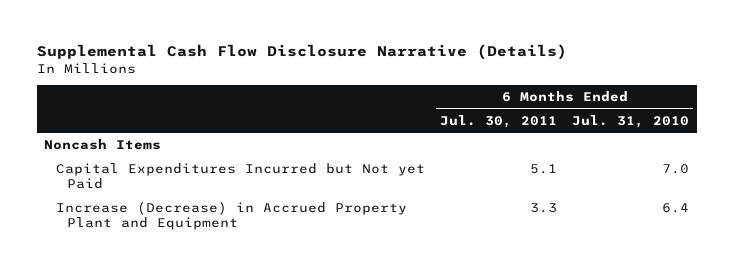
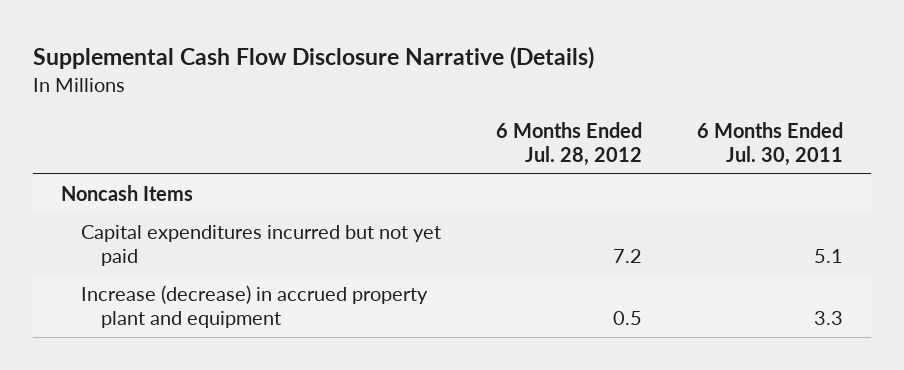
- | 6 Months Ended Jul. 30, 2011 | 6 Months Ended Jul. 31, 2010
+ | 6 Months Ended Jul. 28, 2012 | 6 Months Ended Jul. 30, 2011
- Capital Expenditures Incurred but Not yet Paid | 5.1 | 7.0
- Increase (Decrease) in Accrued Property Plant and Equipment | 3.3 | 6.4
+ Capital expenditures incurred but not yet paid | 7.2 | 5.1
+ Increase (decrease) in accrued property plant and equipment | 0.5 | 3.3

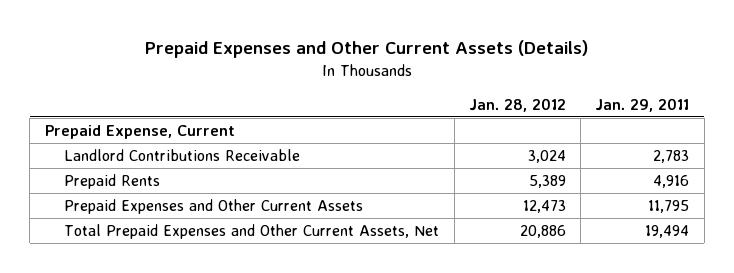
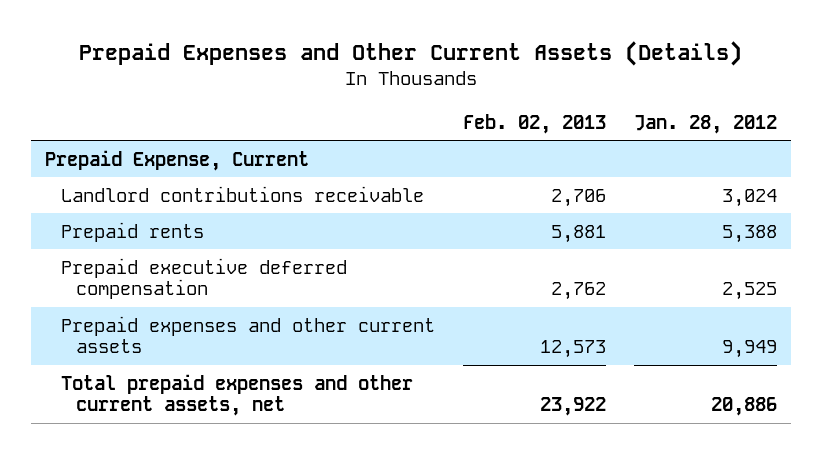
- | Jan. 28, 2012 | Jan. 29, 2011
+ | Feb. 02, 2013 | Jan. 28, 2012
- Landlord Contributions Receivable | 3,024 | 2,783
- Prepaid Rents | 5,389 | 4,916
- Prepaid Expenses and Other Current Assets | 12,473 | 11,795
- Total Prepaid Expenses and Other Current Assets, Net | 20,886 | 19,494
+ Landlord contributions receivable | 2,706 | 3,024
+ Prepaid rents | 5,881 | 5,388
+ Prepaid executive deferred compensation | 2,762 | 2,525
+ Prepaid expenses and other current assets | 12,573 | 9,949
+ Total prepaid expenses and other current assets, net | 23,922 | 20,886

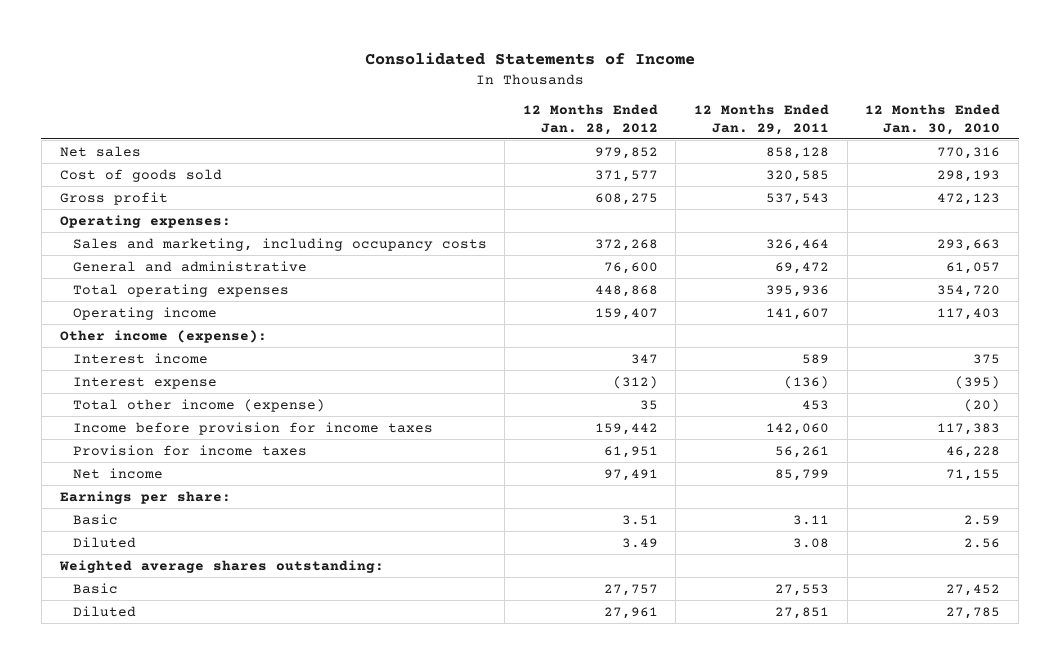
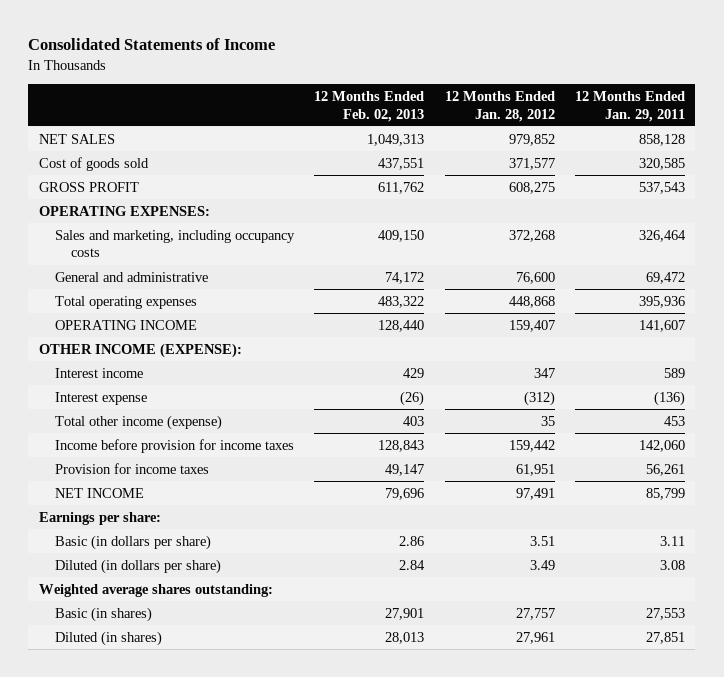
- | 12 Months Ended Jan. 28, 2012 | 12 Months Ended Jan. 29, 2011 | 12 Months Ended Jan. 30, 2010
+ | 12 Months Ended Feb. 02, 2013 | 12 Months Ended Jan. 28, 2012 | 12 Months Ended Jan. 29, 2011
- Net sales | 979,852 | 858,128 | 770,316
+ NET SALES | 1,049,313 | 979,852 | 858,128
- Gross profit | 608,275 | 537,543 | 472,123
- Operating expenses:
+ GROSS PROFIT | 611,762 | 608,275 | 537,543
+ OPERATING EXPENSES:
- Operating income | 159,407 | 141,607 | 117,403
- Other income (expense):
+ OPERATING INCOME | 128,440 | 159,407 | 141,607
+ OTHER INCOME (EXPENSE):
- Net income | 97,491 | 85,799 | 71,155
+ NET INCOME | 79,696 | 97,491 | 85,799
- Basic | 3.51 | 3.11 | 2.59
- Diluted | 3.49 | 3.08 | 2.56
+ Basic (in dollars per share) | 2.86 | 3.51 | 3.11
+ Diluted (in dollars per share) | 2.84 | 3.49 | 3.08
- Basic | 27,757 | 27,553 | 27,452
- Diluted | 27,961 | 27,851 | 27,785
+ Basic (in shares) | 27,901 | 27,757 | 27,553
+ Diluted (in shares) | 28,013 | 27,961 | 27,851

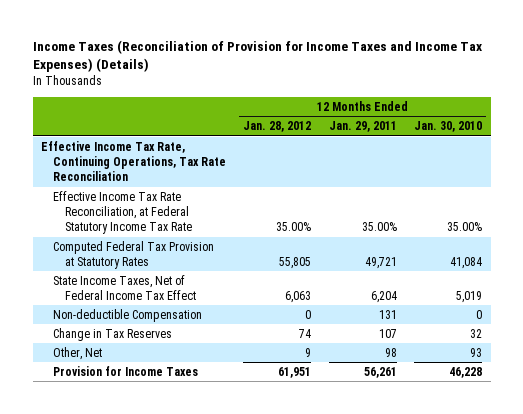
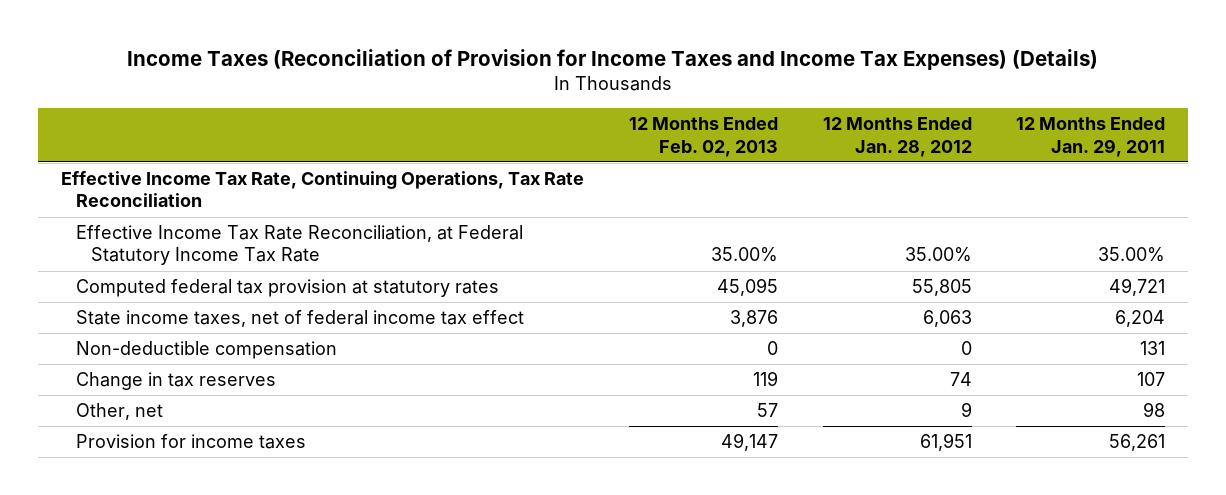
- | 12 Months Ended Jan. 28, 2012 | 12 Months Ended Jan. 29, 2011 | 12 Months Ended Jan. 30, 2010
+ | 12 Months Ended Feb. 02, 2013 | 12 Months Ended Jan. 28, 2012 | 12 Months Ended Jan. 29, 2011
- Computed Federal Tax Provision at Statutory Rates | 55,805 | 49,721 | 41,084
- State Income Taxes, Net of Federal Income Tax Effect | 6,063 | 6,204 | 5,019
- Non-deductible Compensation | 0 | 131 | 0
- Change in Tax Reserves | 74 | 107 | 32
- Other, Net | 9 | 98 | 93
- Provision for Income Taxes | 61,951 | 56,261 | 46,228
+ Computed federal tax provision at statutory rates | 45,095 | 55,805 | 49,721
+ State income taxes, net of federal income tax effect | 3,876 | 6,063 | 6,204
+ Non-deductible compensation | 0 | 0 | 131
+ Change in tax reserves | 119 | 74 | 107
+ Other, net | 57 | 9 | 98
+ Provision for income taxes | 49,147 | 61,951 | 56,261

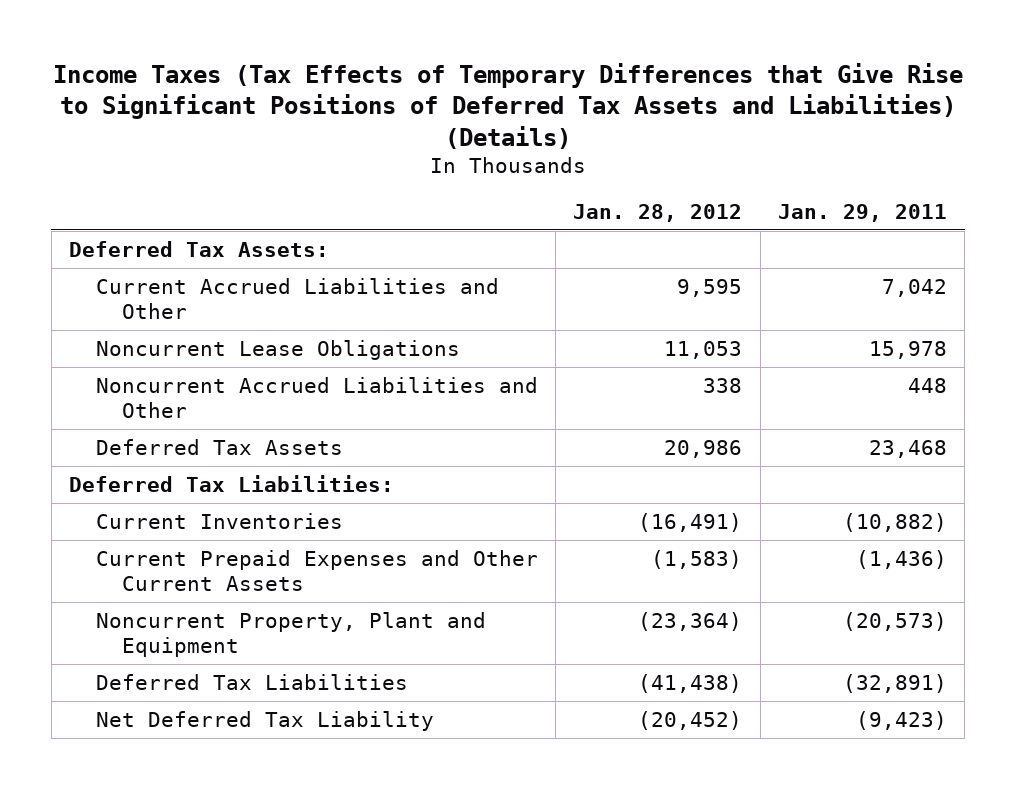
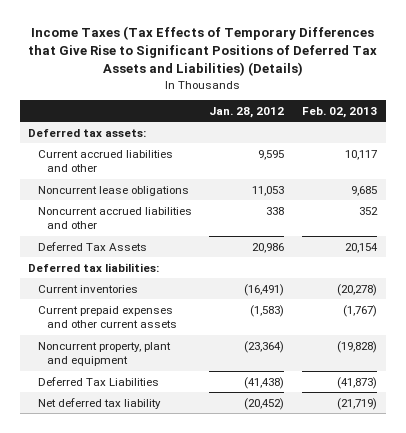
- | Jan. 28, 2012 | Jan. 29, 2011
+ | Jan. 28, 2012 | Feb. 02, 2013
- Deferred Tax Assets:
- Current Accrued Liabilities and Other | 9,595 | 7,042
- Noncurrent Lease Obligations | 11,053 | 15,978
- Noncurrent Accrued Liabilities and Other | 338 | 448
+ Deferred tax assets:
+ Current accrued liabilities and other | 9,595 | 10,117
+ Noncurrent lease obligations | 11,053 | 9,685
+ Noncurrent accrued liabilities and other | 338 | 352
- Deferred Tax Liabilities:
- Current Inventories | (16,491) | (10,882)
- Current Prepaid Expenses and Other Current Assets | (1,583) | (1,436)
- Noncurrent Property, Plant and Equipment | (23,364) | (20,573)
+ Deferred tax liabilities:
+ Current inventories | (16,491) | (20,278)
+ Current prepaid expenses and other current assets | (1,583) | (1,767)
+ Noncurrent property, plant and equipment | (23,364) | (19,828)
- Net Deferred Tax Liability | (20,452) | (9,423)
+ Net deferred tax liability | (20,452) | (21,719)

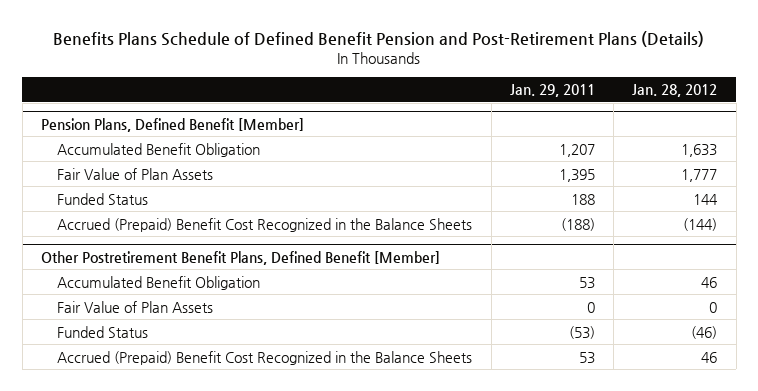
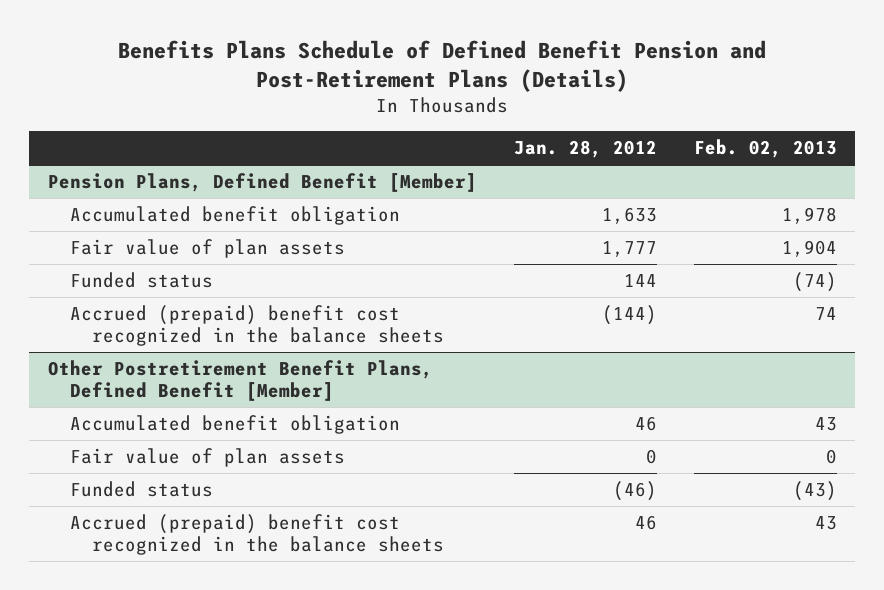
- | Jan. 29, 2011 | Jan. 28, 2012
+ | Jan. 28, 2012 | Feb. 02, 2013
@ Pension Plans, Defined Benefit [Member]
- Accumulated Benefit Obligation | 1,207 | 1,633
- Fair Value of Plan Assets | 1,395 | 1,777
- Funded Status | 188 | 144
- Accrued (Prepaid) Benefit Cost Recognized in the Balance Sheets | (188) | (144)
+ Accumulated benefit obligation | 1,633 | 1,978
+ Fair value of plan assets | 1,777 | 1,904
+ Funded status | 144 | (74)
+ Accrued (prepaid) benefit cost recognized in the balance sheets | (144) | 74
@ Other Postretirement Benefit Plans, Defined Benefit [Member]
- Accumulated Benefit Obligation | 53 | 46
- Fair Value of Plan Assets | 0 | 0
- Funded Status | (53) | (46)
- Accrued (Prepaid) Benefit Cost Recognized in the Balance Sheets | 53 | 46
+ Accumulated benefit obligation | 46 | 43
+ Fair value of plan assets | 0 | 0
+ Funded status | (46) | (43)
+ Accrued (prepaid) benefit cost recognized in the balance sheets | 46 | 43

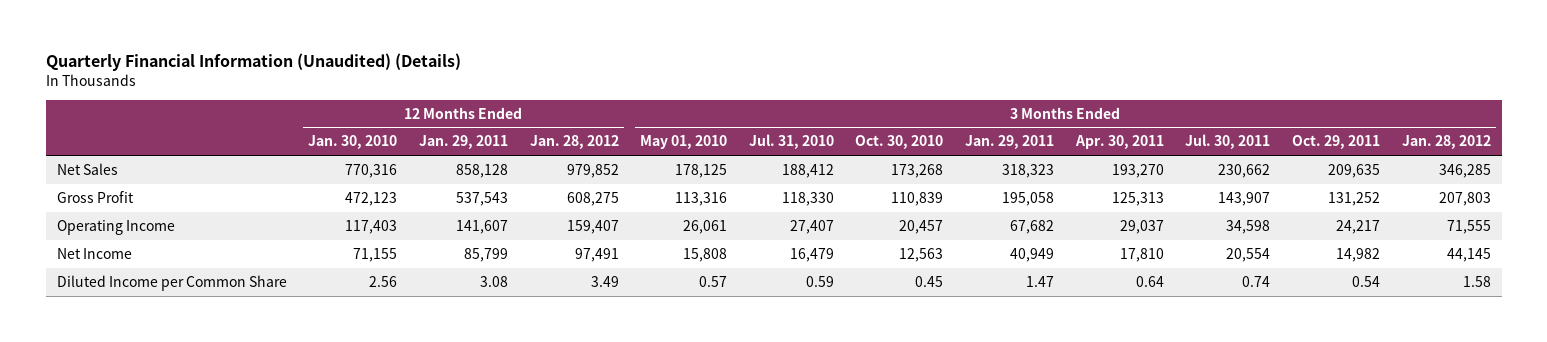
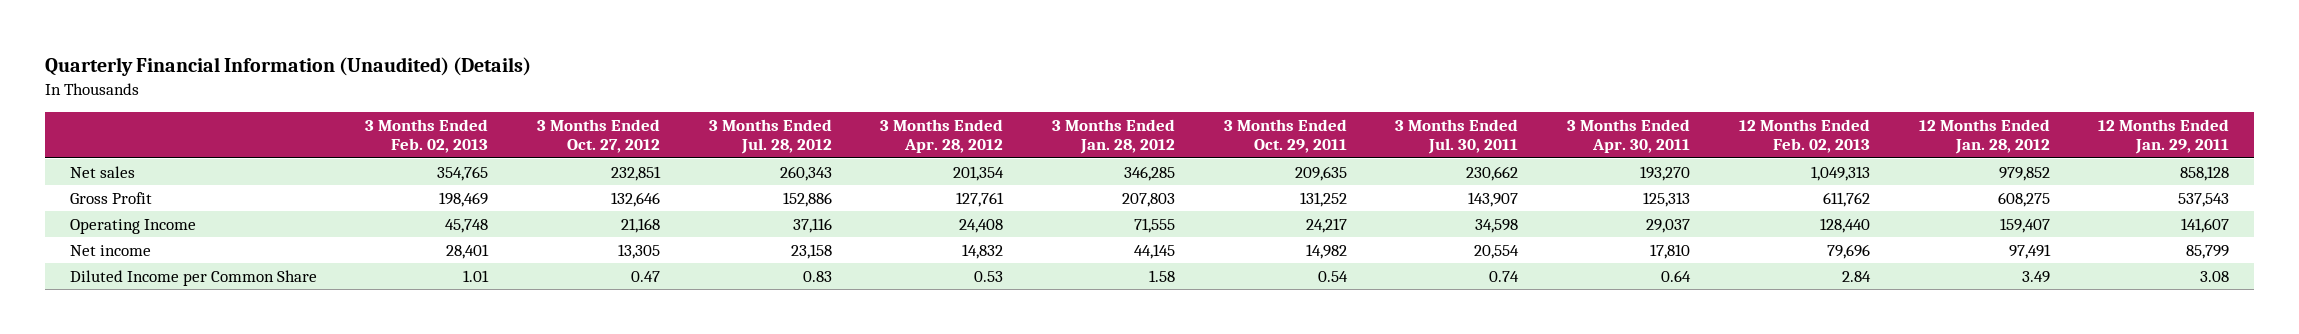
- | 12 Months Ended Jan. 30, 2010 | 12 Months Ended Jan. 29, 2011 | 12 Months Ended Jan. 28, 2012 | 3 Months Ended May 01, 2010 | 3 Months Ended Jul. 31, 2010 | 3 Months Ended Oct. 30, 2010 | 3 Months Ended Jan. 29, 2011 | 3 Months Ended Apr. 30, 2011 | 3 Months Ended Jul. 30, 2011 | 3 Months Ended Oct. 29, 2011 | 3 Months Ended Jan. 28, 2012
+ | 3 Months Ended Feb. 02, 2013 | 3 Months Ended Oct. 27, 2012 | 3 Months Ended Jul. 28, 2012 | 3 Months Ended Apr. 28, 2012 | 3 Months Ended Jan. 28, 2012 | 3 Months Ended Oct. 29, 2011 | 3 Months Ended Jul. 30, 2011 | 3 Months Ended Apr. 30, 2011 | 12 Months Ended Feb. 02, 2013 | 12 Months Ended Jan. 28, 2012 | 12 Months Ended Jan. 29, 2011
- Net Sales | 770,316 | 858,128 | 979,852 | 178,125 | 188,412 | 173,268 | 318,323 | 193,270 | 230,662 | 209,635 | 346,285
+ Net sales | 354,765 | 232,851 | 260,343 | 201,354 | 346,285 | 209,635 | 230,662 | 193,270 | 1,049,313 | 979,852 | 858,128
- Net Income | 71,155 | 85,799 | 97,491 | 15,808 | 16,479 | 12,563 | 40,949 | 17,810 | 20,554 | 14,982 | 44,145
+ Net income | 28,401 | 13,305 | 23,158 | 14,832 | 44,145 | 14,982 | 20,554 | 17,810 | 79,696 | 97,491 | 85,799

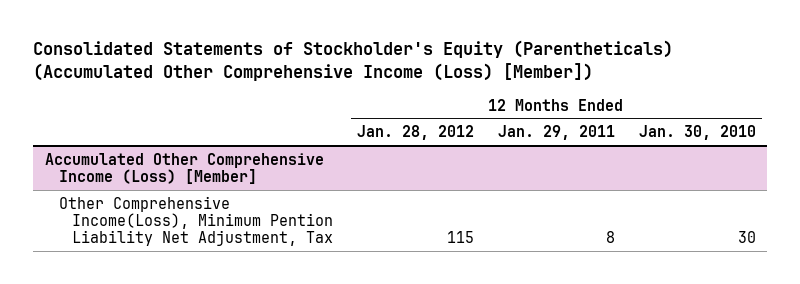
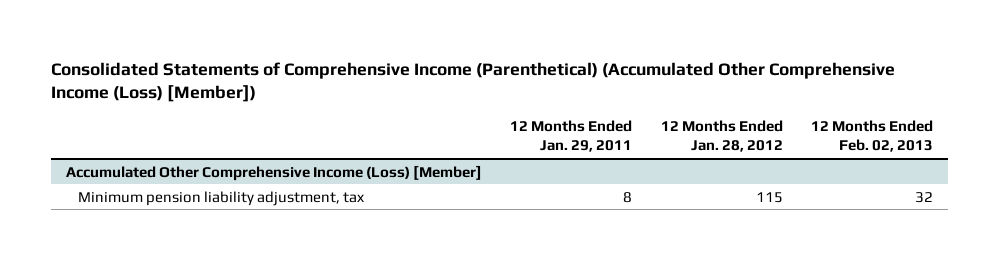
- Consolidated Statements of Stockholder's Equity (Parentheticals) (Accumulated Other Comprehensive Income (Loss) [Member])
+ Consolidated Statements of Comprehensive Income (Parenthetical) (Accumulated Other Comprehensive Income (Loss) [Member])
- | 12 Months Ended Jan. 28, 2012 | 12 Months Ended Jan. 29, 2011 | 12 Months Ended Jan. 30, 2010
+ | 12 Months Ended Jan. 29, 2011 | 12 Months Ended Jan. 28, 2012 | 12 Months Ended Feb. 02, 2013
@ Accumulated Other Comprehensive Income (Loss) [Member]
- Other Comprehensive Income(Loss), Minimum Pention Liability Net Adjustment, Tax | 115 | 8 | 30
+ Minimum pension liability adjustment, tax | 8 | 115 | 32

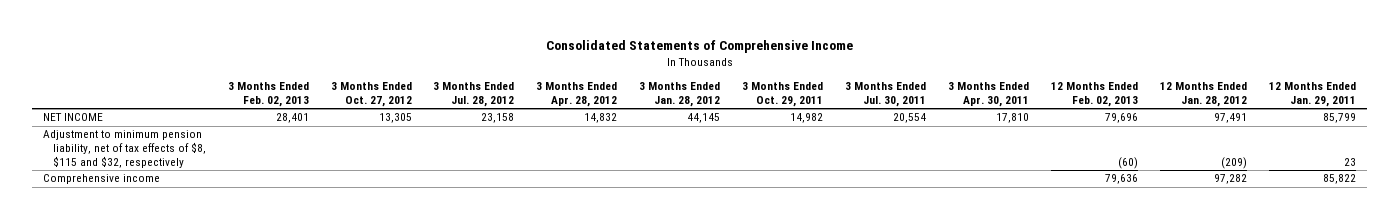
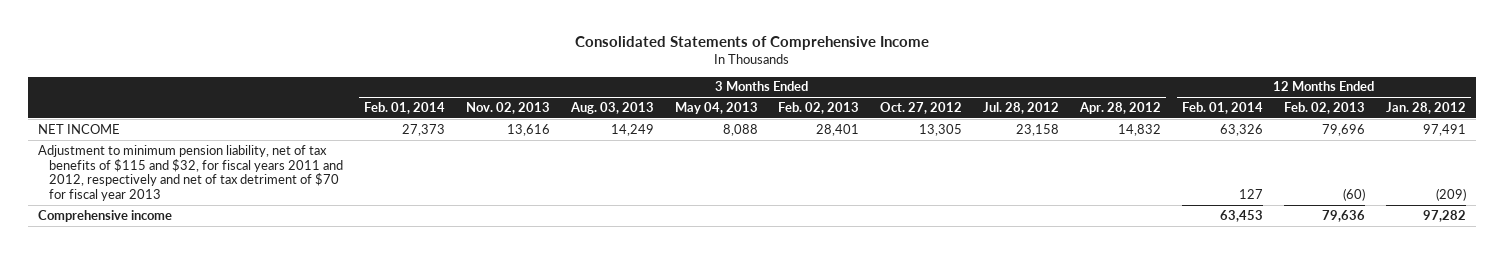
- | 3 Months Ended Feb. 02, 2013 | 3 Months Ended Oct. 27, 2012 | 3 Months Ended Jul. 28, 2012 | 3 Months Ended Apr. 28, 2012 | 3 Months Ended Jan. 28, 2012 | 3 Months Ended Oct. 29, 2011 | 3 Months Ended Jul. 30, 2011 | 3 Months Ended Apr. 30, 2011 | 12 Months Ended Feb. 02, 2013 | 12 Months Ended Jan. 28, 2012 | 12 Months Ended Jan. 29, 2011
+ | 3 Months Ended Feb. 01, 2014 | 3 Months Ended Nov. 02, 2013 | 3 Months Ended Aug. 03, 2013 | 3 Months Ended May 04, 2013 | 3 Months Ended Feb. 02, 2013 | 3 Months Ended Oct. 27, 2012 | 3 Months Ended Jul. 28, 2012 | 3 Months Ended Apr. 28, 2012 | 12 Months Ended Feb. 01, 2014 | 12 Months Ended Feb. 02, 2013 | 12 Months Ended Jan. 28, 2012
- Adjustment to minimum pension liability, net of tax effects of $8, $115 and $32, respectively | | | | | | | | | (60) | (209) | 23
+ Adjustment to minimum pension liability, net of tax benefits of $115 and $32, for fiscal years 2011 and 2012, respectively and net of tax detriment of $70 for fiscal year 2013 | | | | | | | | | 127 | (60) | (209)

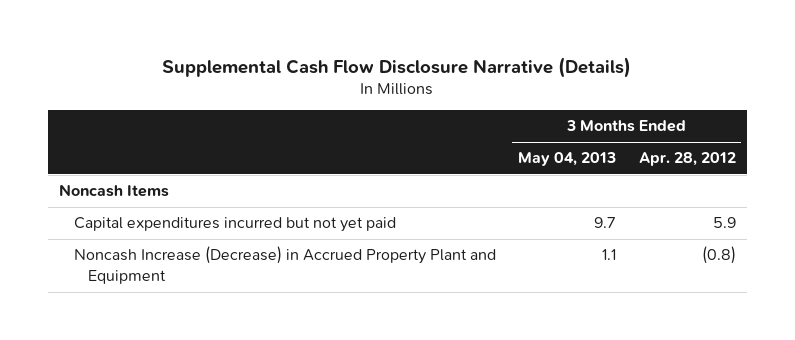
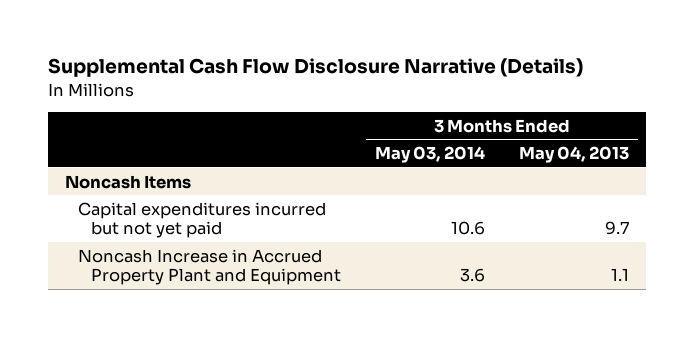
- | 3 Months Ended May 04, 2013 | 3 Months Ended Apr. 28, 2012
+ | 3 Months Ended May 03, 2014 | 3 Months Ended May 04, 2013
- Noncash Increase (Decrease) in Accrued Property Plant and Equipment | 1.1 | (0.8)
+ Noncash Increase in Accrued Property Plant and Equipment | 3.6 | 1.1

